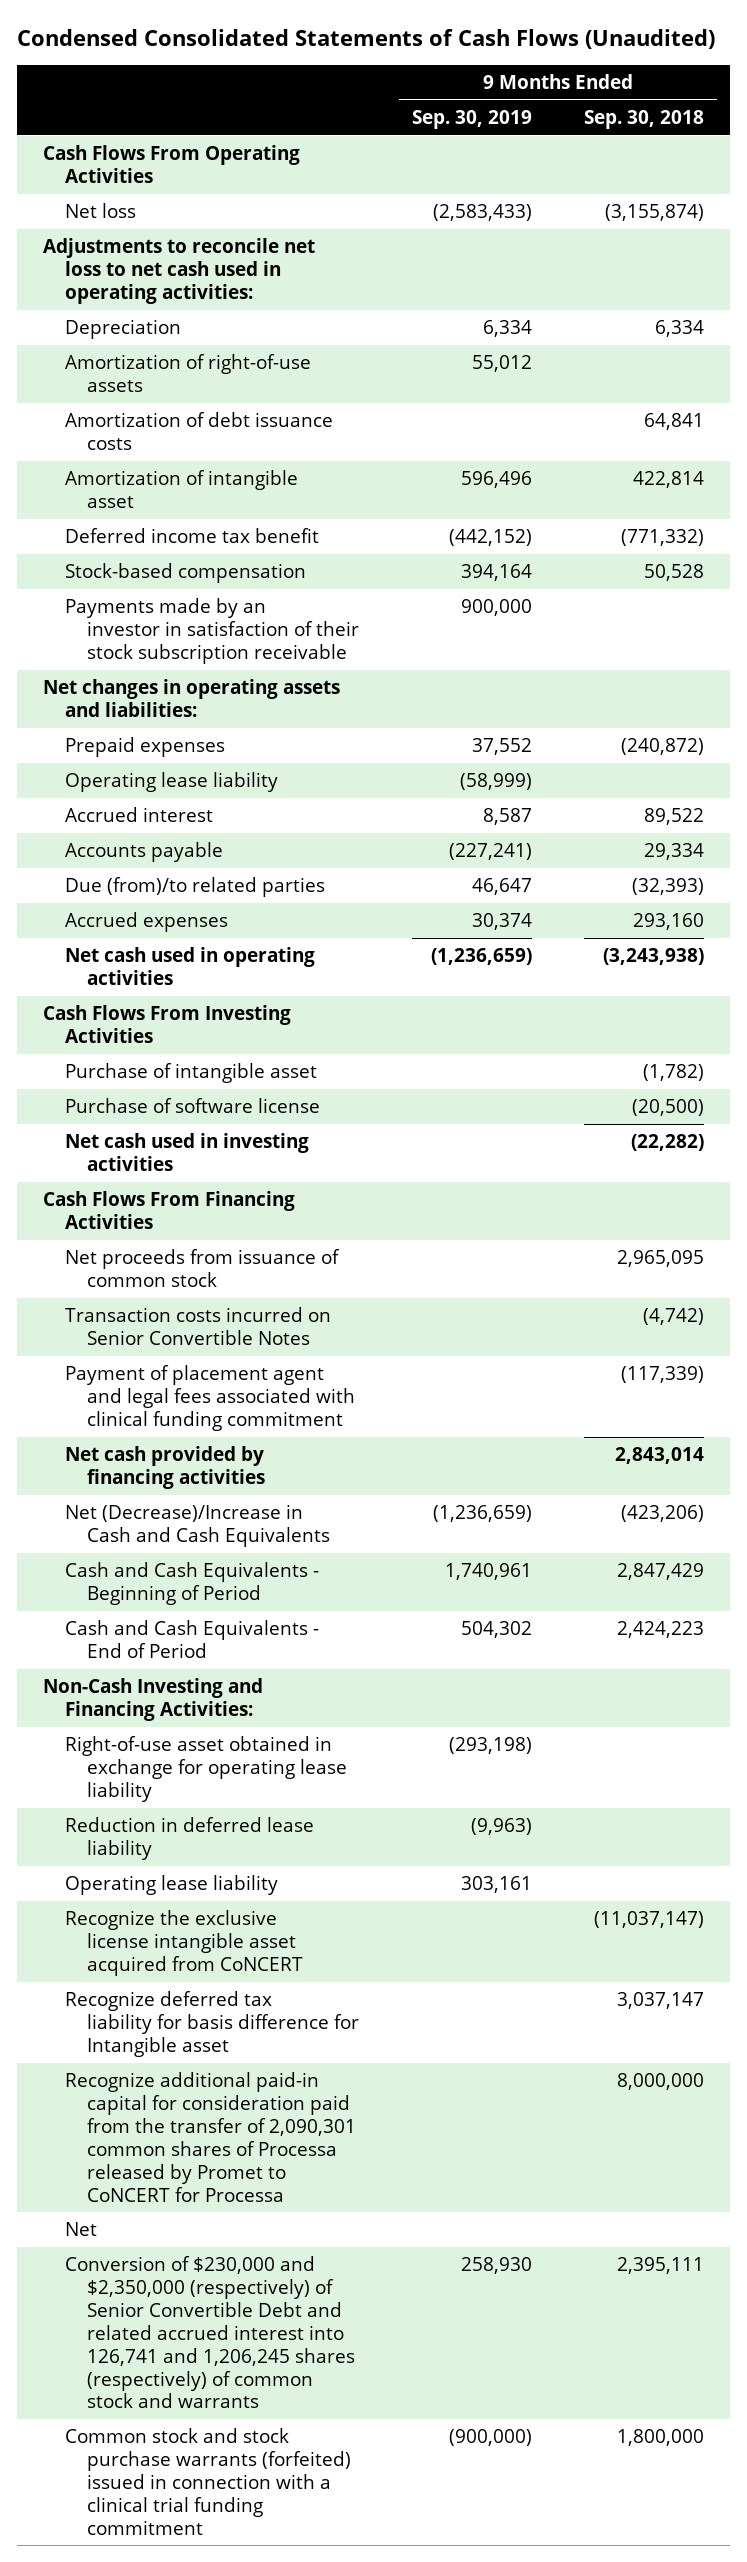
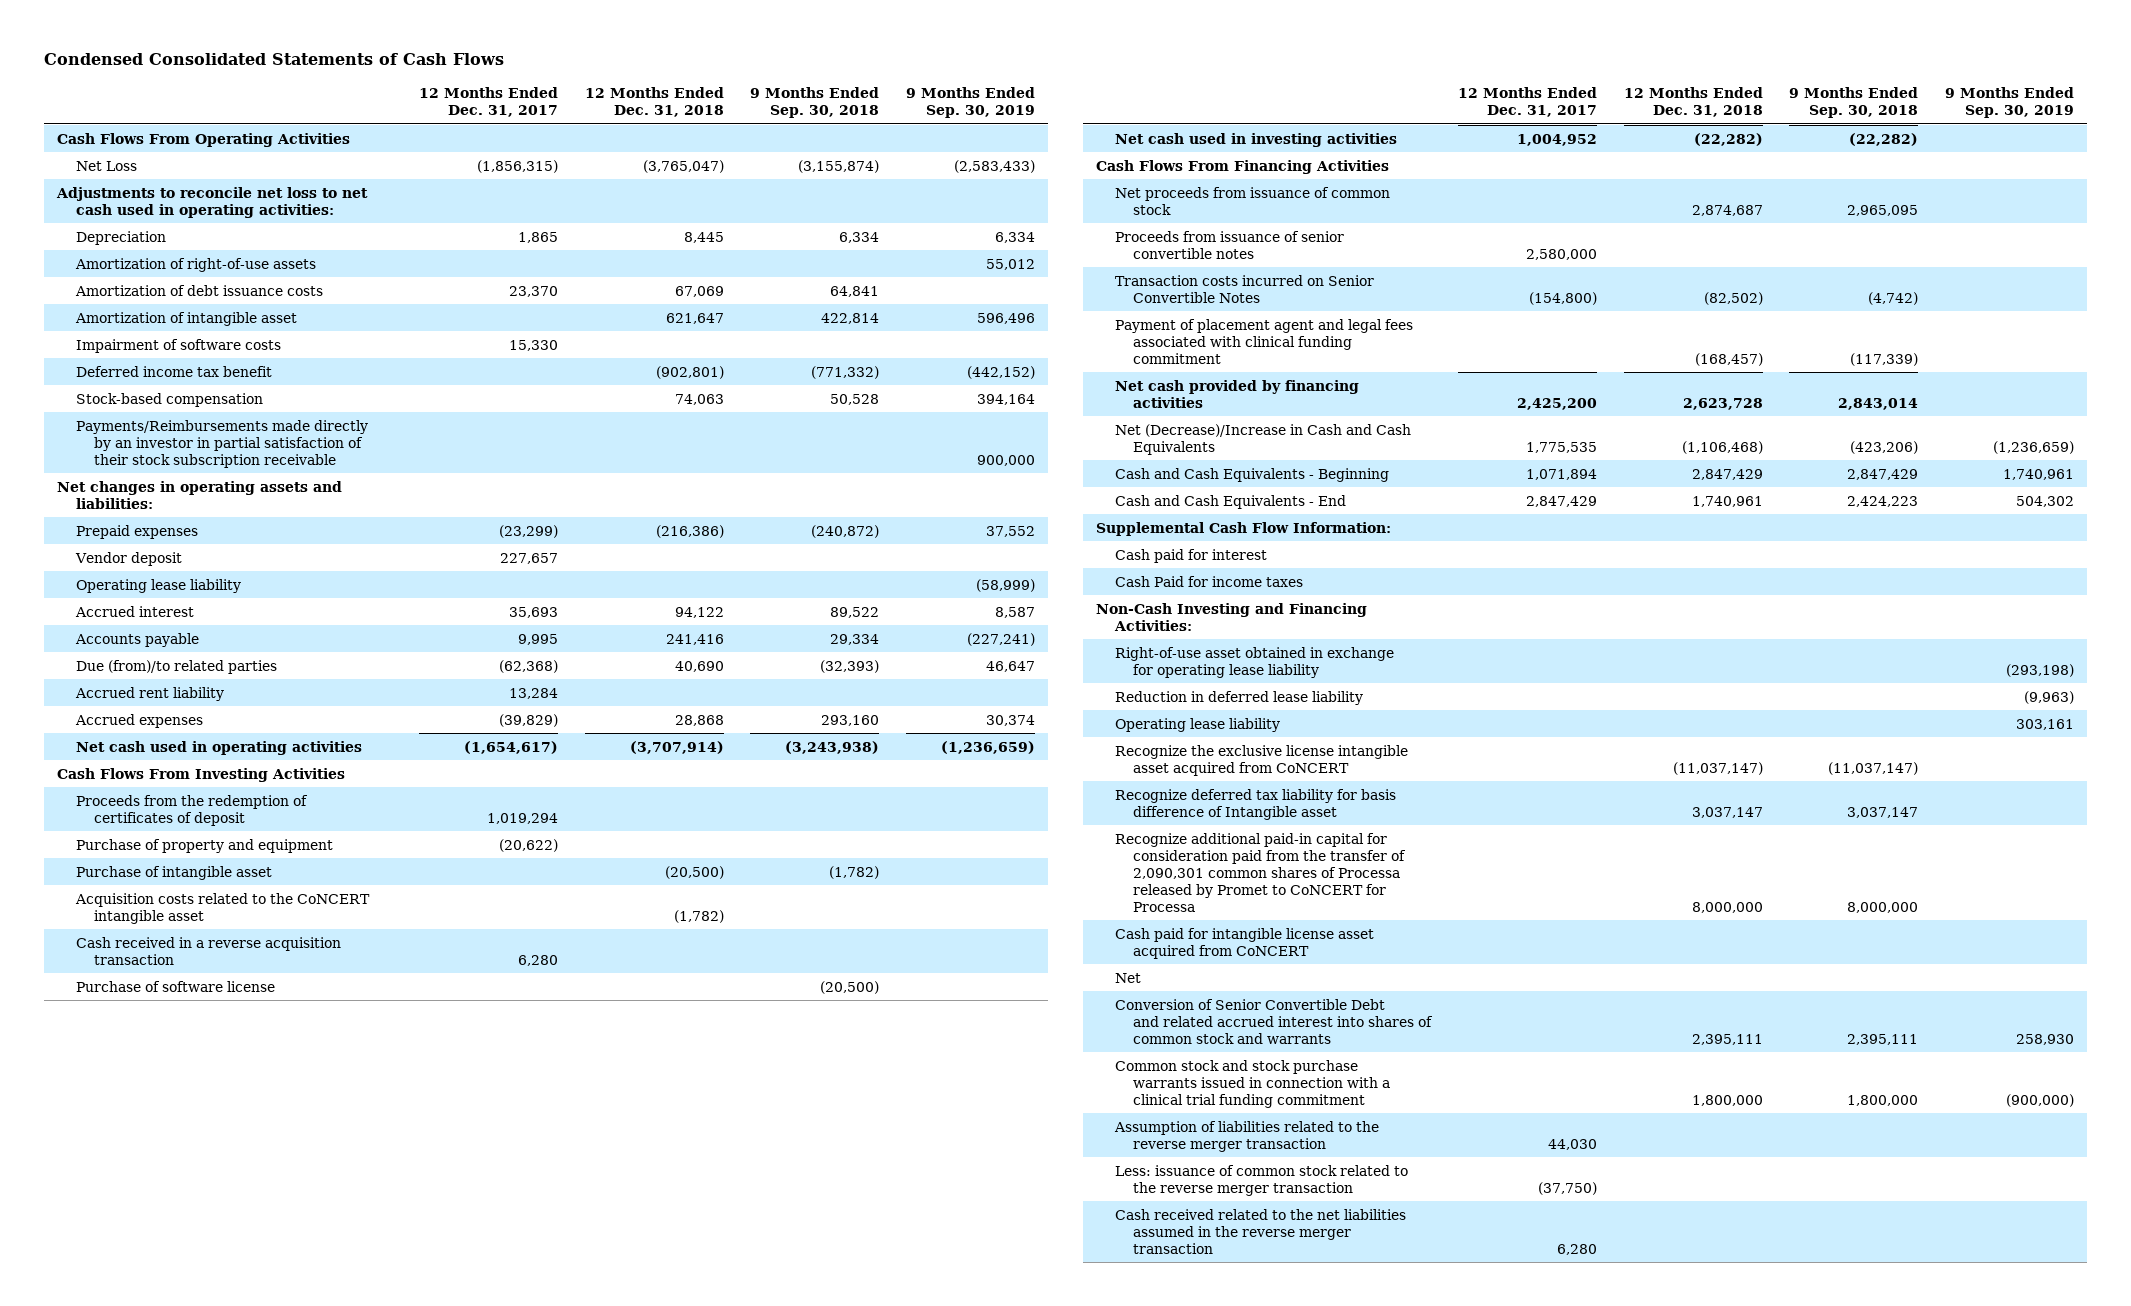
- Condensed Consolidated Statements of Cash Flows (Unaudited)
+ Condensed Consolidated Statements of Cash Flows
- | 9 Months Ended Sep. 30, 2019 | 9 Months Ended Sep. 30, 2018
+ | 12 Months Ended Dec. 31, 2017 | 12 Months Ended Dec. 31, 2018 | 9 Months Ended Sep. 30, 2018 | 9 Months Ended Sep. 30, 2019
- Net loss | (2,583,433) | (3,155,874)
+ Net Loss | (1,856,315) | (3,765,047) | (3,155,874) | (2,583,433)
+ Impairment of software costs | 15,330 | | |
- Payments made by an investor in satisfaction of their stock subscription receivable | 900,000 |
+ Payments/Reimbursements made directly by an investor in partial satisfaction of their stock subscription receivable | | | | 900,000
+ Vendor deposit | 227,657 | | |
+ Accrued rent liability | 13,284 | | |
+ Proceeds from the redemption of certificates of deposit | 1,019,294 | | |
+ Purchase of property and equipment | (20,622) | | |
+ Acquisition costs related to the CoNCERT intangible asset | | (1,782) | |
+ Cash received in a reverse acquisition transaction | 6,280 | | |
+ Proceeds from issuance of senior convertible notes | 2,580,000 | | |
- Cash and Cash Equivalents - Beginning of Period | 1,740,961 | 2,847,429
- Cash and Cash Equivalents - End of Period | 504,302 | 2,424,223
+ Cash and Cash Equivalents - Beginning | 1,071,894 | 2,847,429 | 2,847,429 | 1,740,961
+ Cash and Cash Equivalents - End | 2,847,429 | 1,740,961 | 2,424,223 | 504,302
+ Supplemental Cash Flow Information:
+ Cash paid for interest
+ Cash Paid for income taxes
- Recognize deferred tax liability for basis difference for Intangible asset | | 3,037,147
+ Recognize deferred tax liability for basis difference of Intangible asset | | 3,037,147 | 3,037,147 |
+ Cash paid for intangible license asset acquired from CoNCERT
- Conversion of $230,000 and $2,350,000 (respectively) of Senior Convertible Debt and related accrued interest into 126,741 and 1,206,245 shares (respectively) of common stock and warrants | 258,930 | 2,395,111
- Common stock and stock purchase warrants (forfeited) issued in connection with a clinical trial funding commitment | (900,000) | 1,800,000
+ Conversion of Senior Convertible Debt and related accrued interest into shares of common stock and warrants | | 2,395,111 | 2,395,111 | 258,930
+ Common stock and stock purchase warrants issued in connection with a clinical trial funding commitment | | 1,800,000 | 1,800,000 | (900,000)
+ Assumption of liabilities related to the reverse merger transaction | 44,030 | | |
+ Less: issuance of common stock related to the reverse merger transaction | (37,750) | | |
+ Cash received related to the net liabilities assumed in the reverse merger transaction | 6,280 | | |

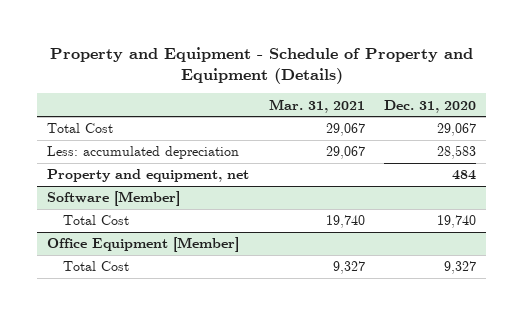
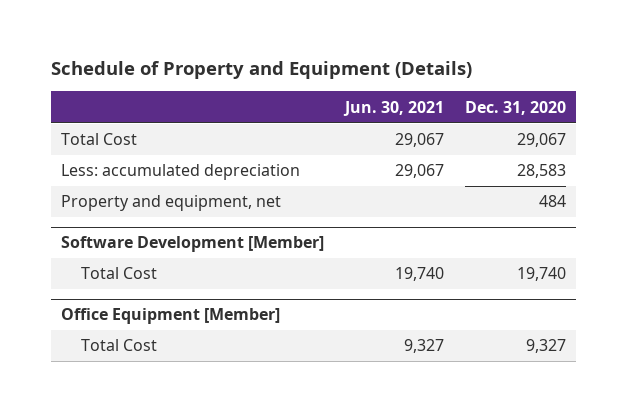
- Property and Equipment - Schedule of Property and Equipment (Details)
+ Schedule of Property and Equipment (Details)
- | Mar. 31, 2021 | Dec. 31, 2020
+ | Jun. 30, 2021 | Dec. 31, 2020
- Software [Member]
+ Software Development [Member]

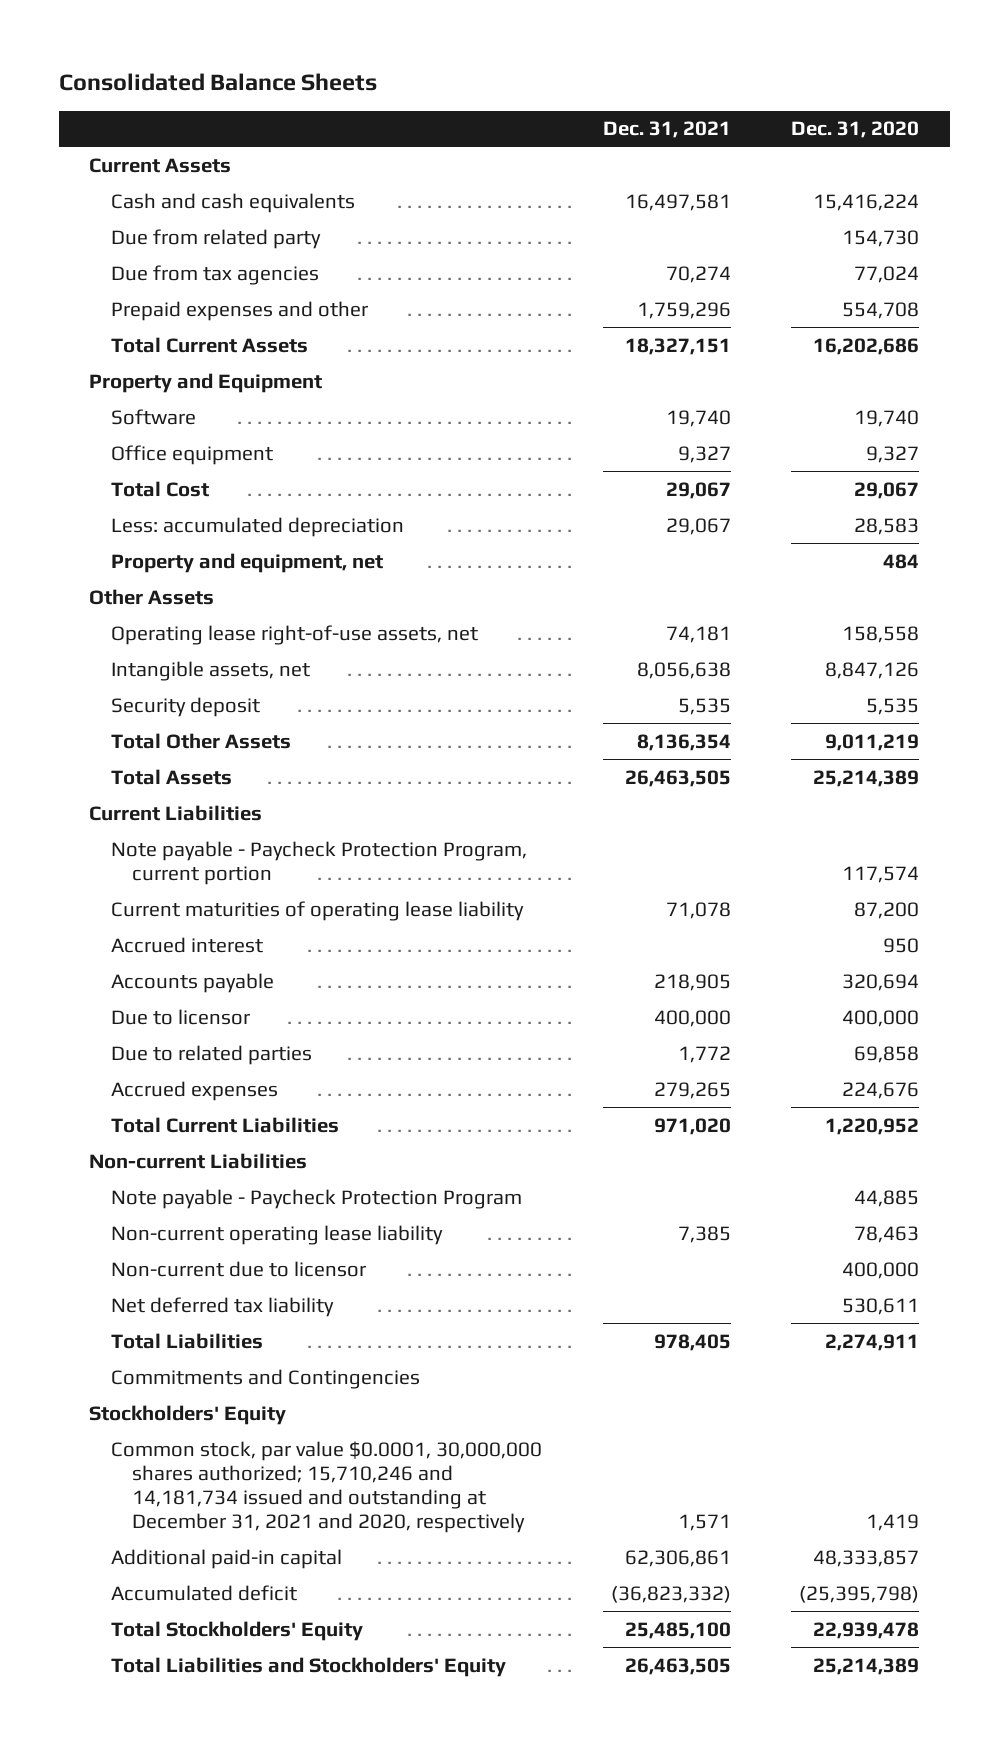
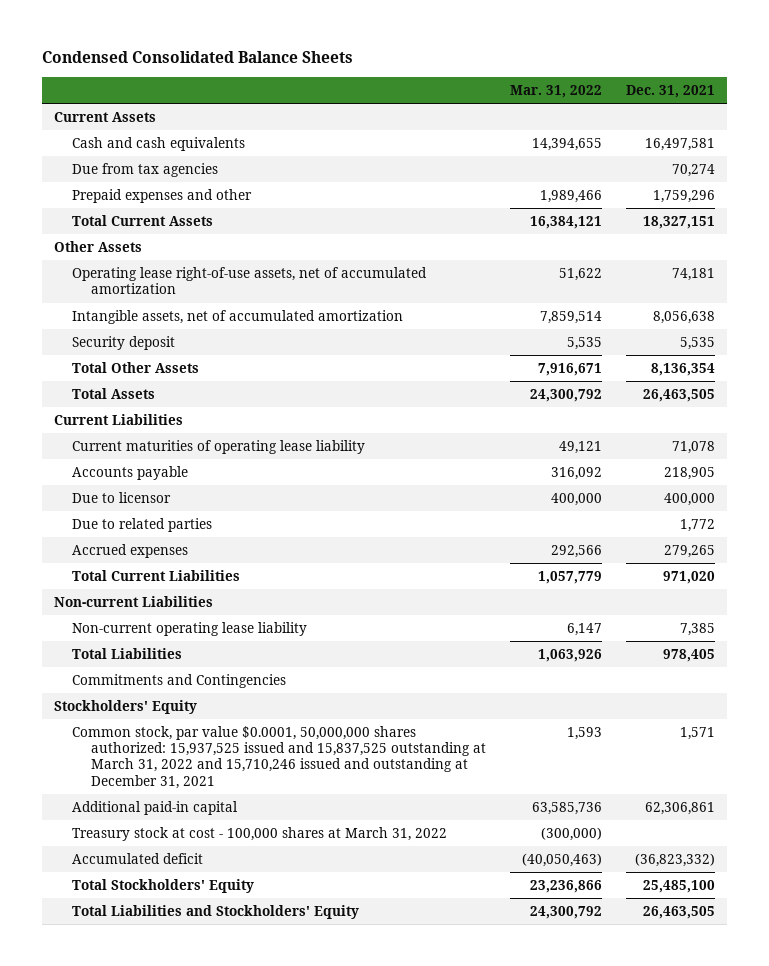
- Consolidated Balance Sheets
+ Condensed Consolidated Balance Sheets
- | Dec. 31, 2021 | Dec. 31, 2020
+ | Mar. 31, 2022 | Dec. 31, 2021
- Due from related party | | 154,730
- Property and Equipment
- Software | 19,740 | 19,740
- Office equipment | 9,327 | 9,327
- Total Cost | 29,067 | 29,067
- Less: accumulated depreciation | 29,067 | 28,583
- Property and equipment, net | | 484
- Operating lease right-of-use assets, net | 74,181 | 158,558
- Intangible assets, net | 8,056,638 | 8,847,126
+ Operating lease right-of-use assets, net of accumulated amortization | 51,622 | 74,181
+ Intangible assets, net of accumulated amortization | 7,859,514 | 8,056,638
- Note payable - Paycheck Protection Program, current portion | | 117,574
- Accrued interest | | 950
- Note payable - Paycheck Protection Program | | 44,885
- Non-current due to licensor | | 400,000
- Net deferred tax liability | | 530,611
- Common stock, par value $0.0001, 30,000,000 shares authorized; 15,710,246 and 14,181,734 issued and outstanding at December 31, 2021 and 2020, respectively | 1,571 | 1,419
+ Common stock, par value $0.0001, 50,000,000 shares authorized: 15,937,525 issued and 15,837,525 outstanding at March 31, 2022 and 15,710,246 issued and outstanding at December 31, 2021 | 1,593 | 1,571
+ Treasury stock at cost - 100,000 shares at March 31, 2022 | (300,000) |

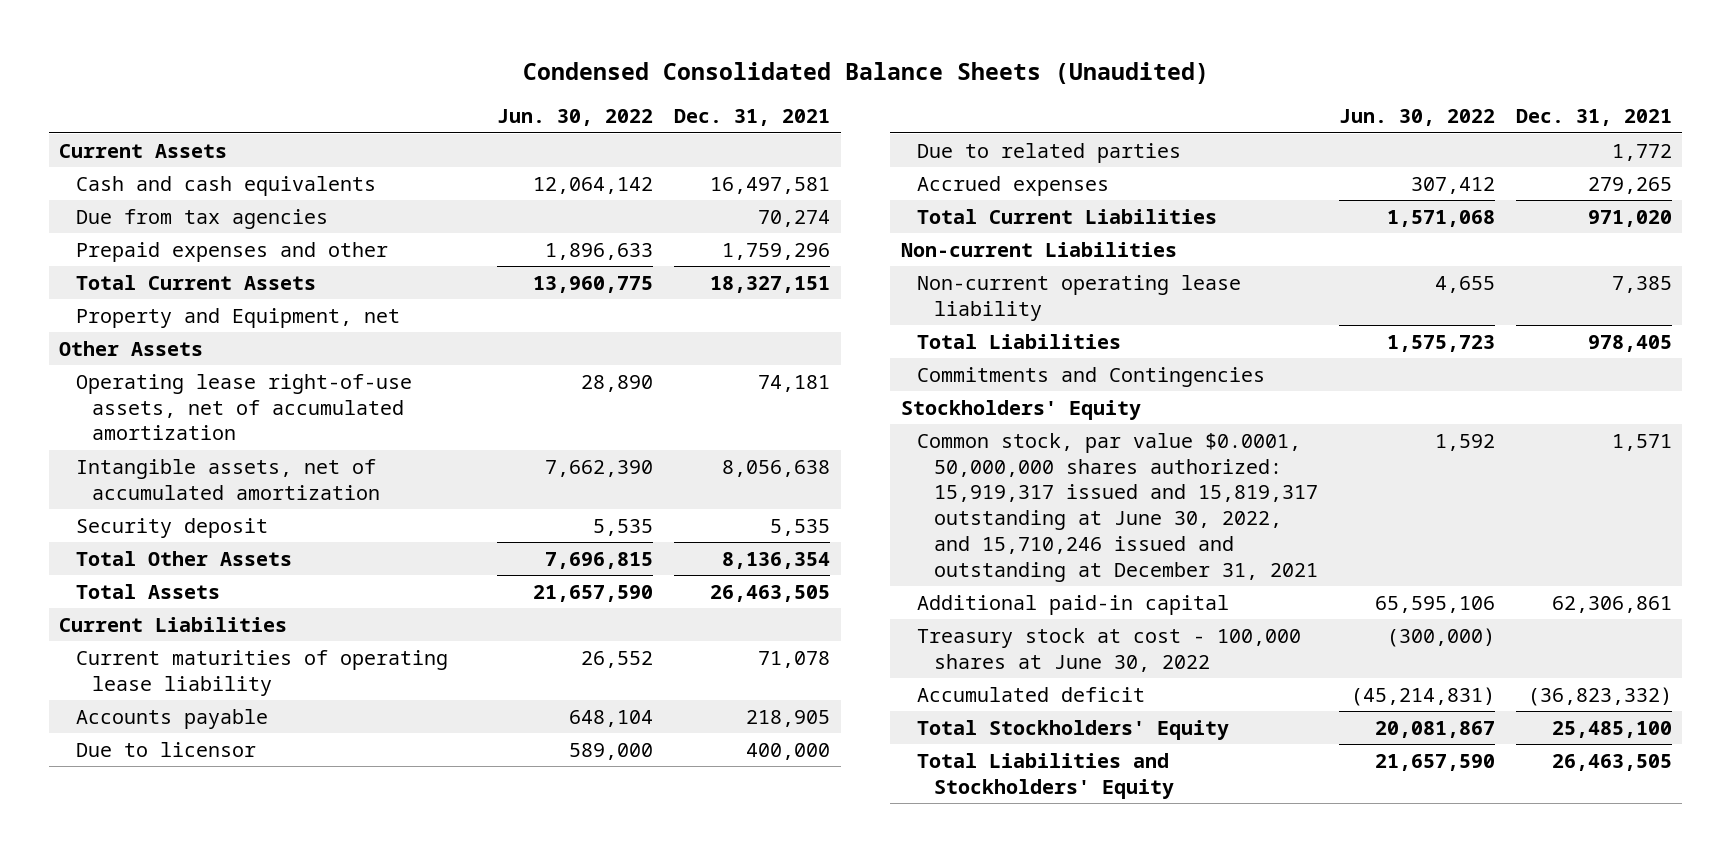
- Condensed Consolidated Balance Sheets
+ Condensed Consolidated Balance Sheets (Unaudited)
- | Mar. 31, 2022 | Dec. 31, 2021
+ | Jun. 30, 2022 | Dec. 31, 2021
+ Property and Equipment, net
- Common stock, par value $0.0001, 50,000,000 shares authorized: 15,937,525 issued and 15,837,525 outstanding at March 31, 2022 and 15,710,246 issued and outstanding at December 31, 2021 | 1,593 | 1,571
+ Common stock, par value $0.0001, 50,000,000 shares authorized: 15,919,317 issued and 15,819,317 outstanding at June 30, 2022, and 15,710,246 issued and outstanding at December 31, 2021 | 1,592 | 1,571
- Treasury stock at cost - 100,000 shares at March 31, 2022 | (300,000) |
+ Treasury stock at cost - 100,000 shares at June 30, 2022 | (300,000) |

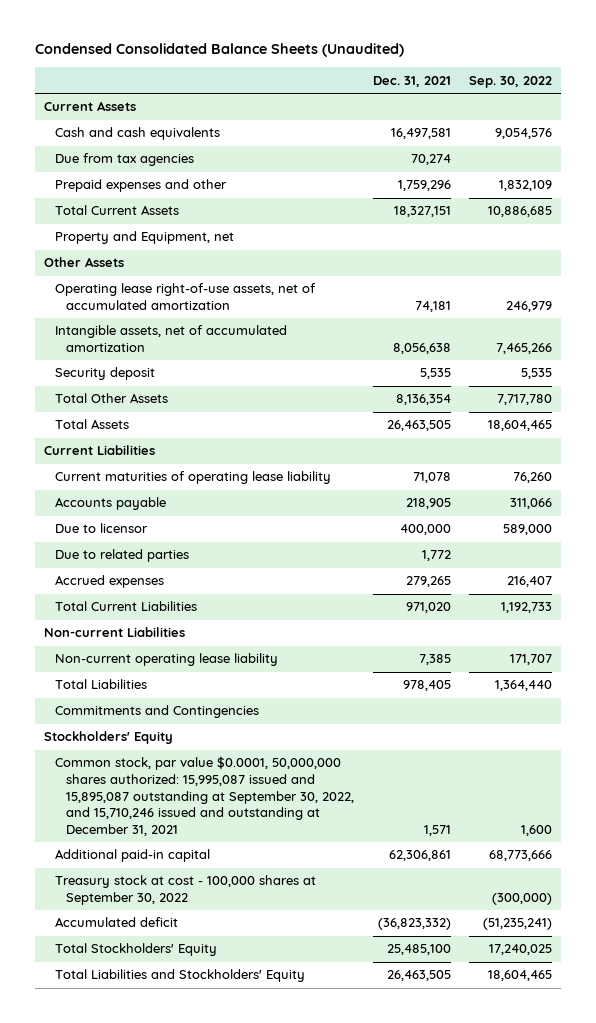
- | Jun. 30, 2022 | Dec. 31, 2021
+ | Dec. 31, 2021 | Sep. 30, 2022
- Common stock, par value $0.0001, 50,000,000 shares authorized: 15,919,317 issued and 15,819,317 outstanding at June 30, 2022, and 15,710,246 issued and outstanding at December 31, 2021 | 1,592 | 1,571
+ Common stock, par value $0.0001, 50,000,000 shares authorized: 15,995,087 issued and 15,895,087 outstanding at September 30, 2022, and 15,710,246 issued and outstanding at December 31, 2021 | 1,571 | 1,600
- Treasury stock at cost - 100,000 shares at June 30, 2022 | (300,000) |
+ Treasury stock at cost - 100,000 shares at September 30, 2022 | | (300,000)

